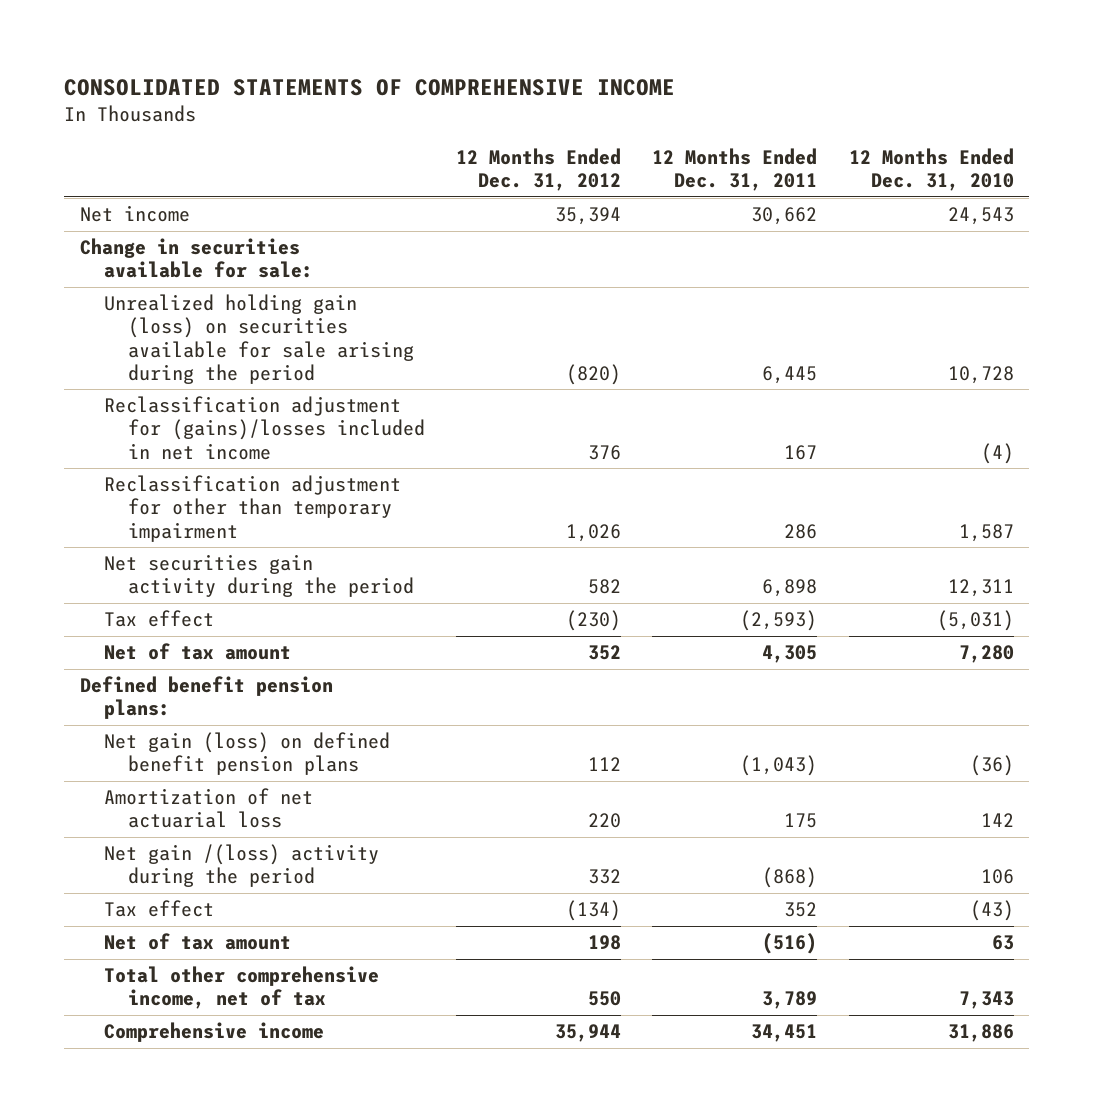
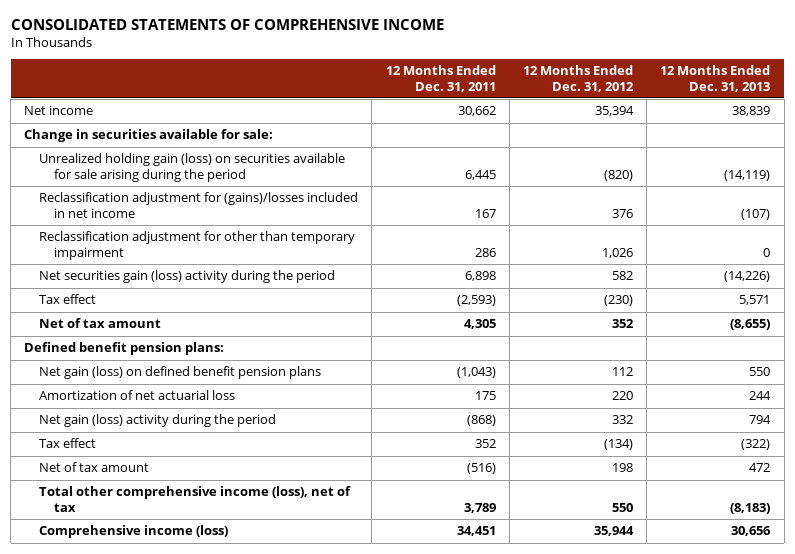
- | 12 Months Ended Dec. 31, 2012 | 12 Months Ended Dec. 31, 2011 | 12 Months Ended Dec. 31, 2010
+ | 12 Months Ended Dec. 31, 2011 | 12 Months Ended Dec. 31, 2012 | 12 Months Ended Dec. 31, 2013
- Net securities gain activity during the period | 582 | 6,898 | 12,311
+ Net securities gain (loss) activity during the period | 6,898 | 582 | (14,226)
- Net gain /(loss) activity during the period | 332 | (868) | 106
+ Net gain (loss) activity during the period | (868) | 332 | 794
- Total other comprehensive income, net of tax | 550 | 3,789 | 7,343
- Comprehensive income | 35,944 | 34,451 | 31,886
+ Total other comprehensive income (loss), net of tax | 3,789 | 550 | (8,183)
+ Comprehensive income (loss) | 34,451 | 35,944 | 30,656

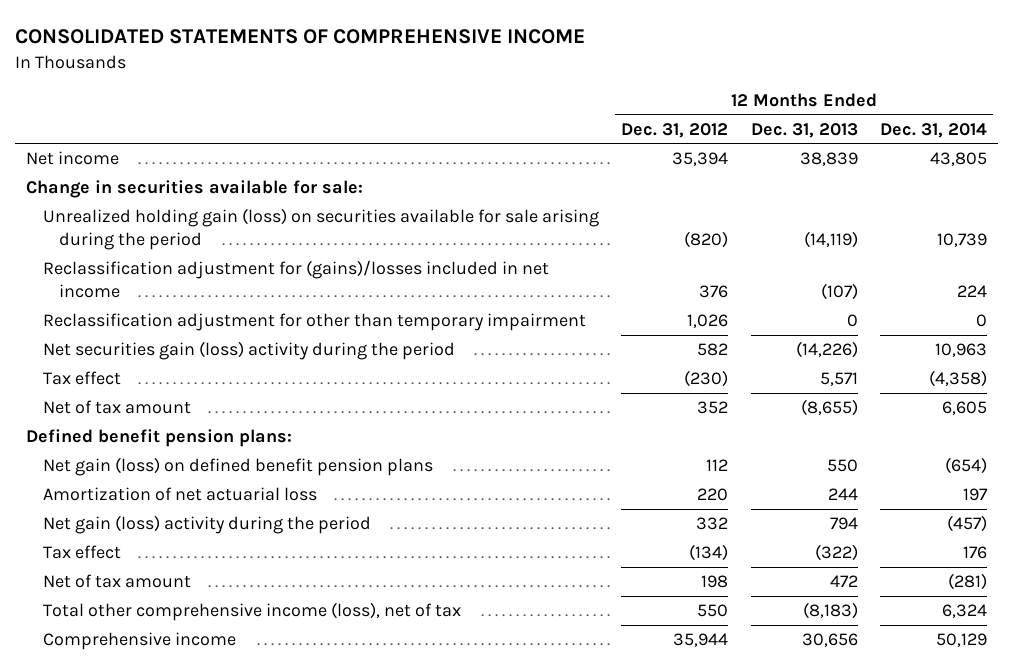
- | 12 Months Ended Dec. 31, 2011 | 12 Months Ended Dec. 31, 2012 | 12 Months Ended Dec. 31, 2013
+ | 12 Months Ended Dec. 31, 2012 | 12 Months Ended Dec. 31, 2013 | 12 Months Ended Dec. 31, 2014
- Comprehensive income (loss) | 34,451 | 35,944 | 30,656
+ Comprehensive income | 35,944 | 30,656 | 50,129

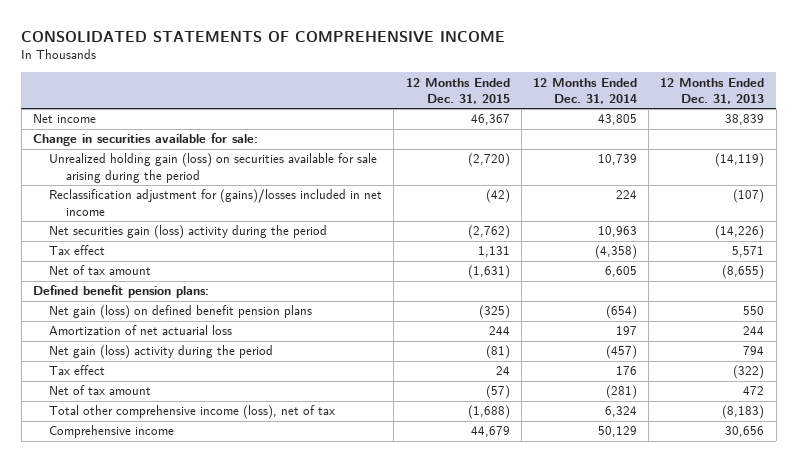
- | 12 Months Ended Dec. 31, 2012 | 12 Months Ended Dec. 31, 2013 | 12 Months Ended Dec. 31, 2014
+ | 12 Months Ended Dec. 31, 2015 | 12 Months Ended Dec. 31, 2014 | 12 Months Ended Dec. 31, 2013
- Reclassification adjustment for other than temporary impairment | 1,026 | 0 | 0

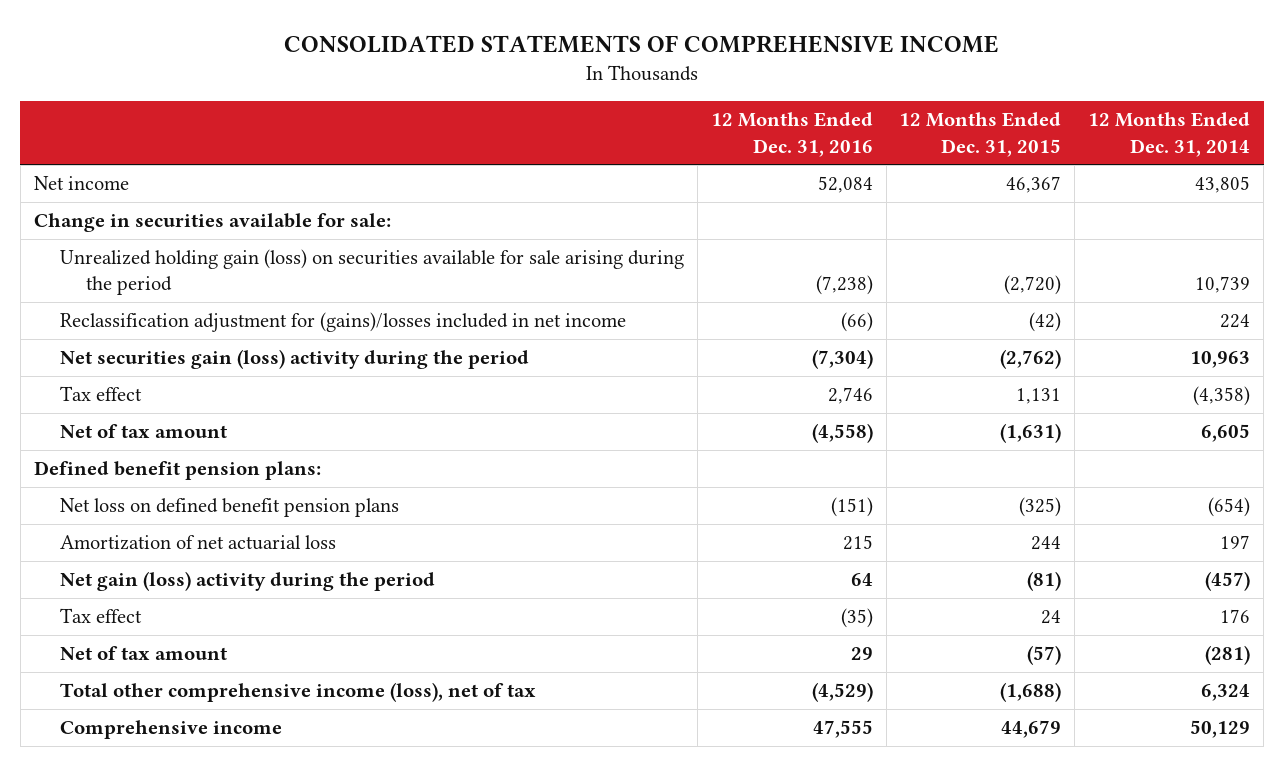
- | 12 Months Ended Dec. 31, 2015 | 12 Months Ended Dec. 31, 2014 | 12 Months Ended Dec. 31, 2013
+ | 12 Months Ended Dec. 31, 2016 | 12 Months Ended Dec. 31, 2015 | 12 Months Ended Dec. 31, 2014
- Net gain (loss) on defined benefit pension plans | (325) | (654) | 550
+ Net loss on defined benefit pension plans | (151) | (325) | (654)

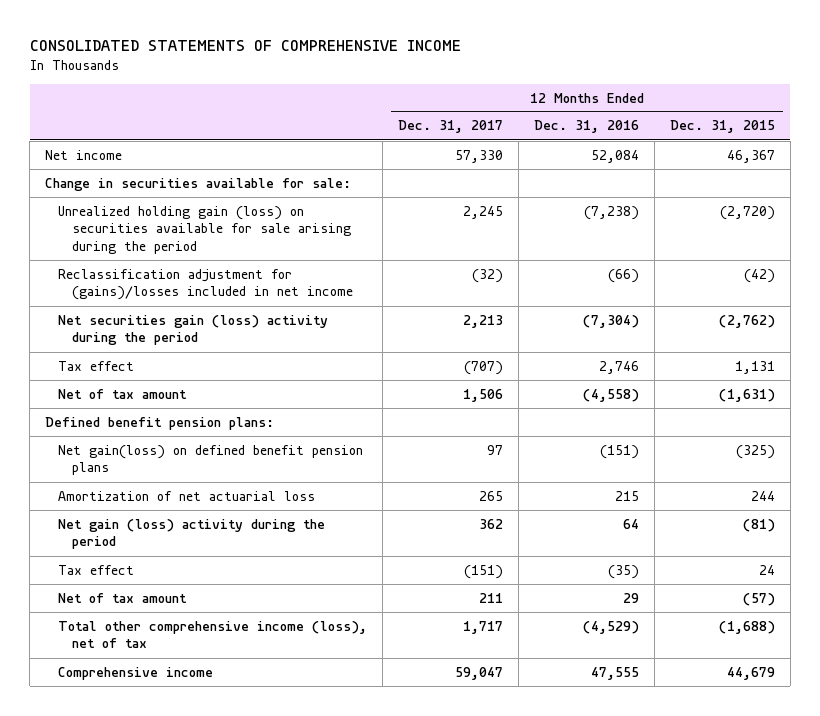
- | 12 Months Ended Dec. 31, 2016 | 12 Months Ended Dec. 31, 2015 | 12 Months Ended Dec. 31, 2014
+ | 12 Months Ended Dec. 31, 2017 | 12 Months Ended Dec. 31, 2016 | 12 Months Ended Dec. 31, 2015
- Net loss on defined benefit pension plans | (151) | (325) | (654)
+ Net gain(loss) on defined benefit pension plans | 97 | (151) | (325)

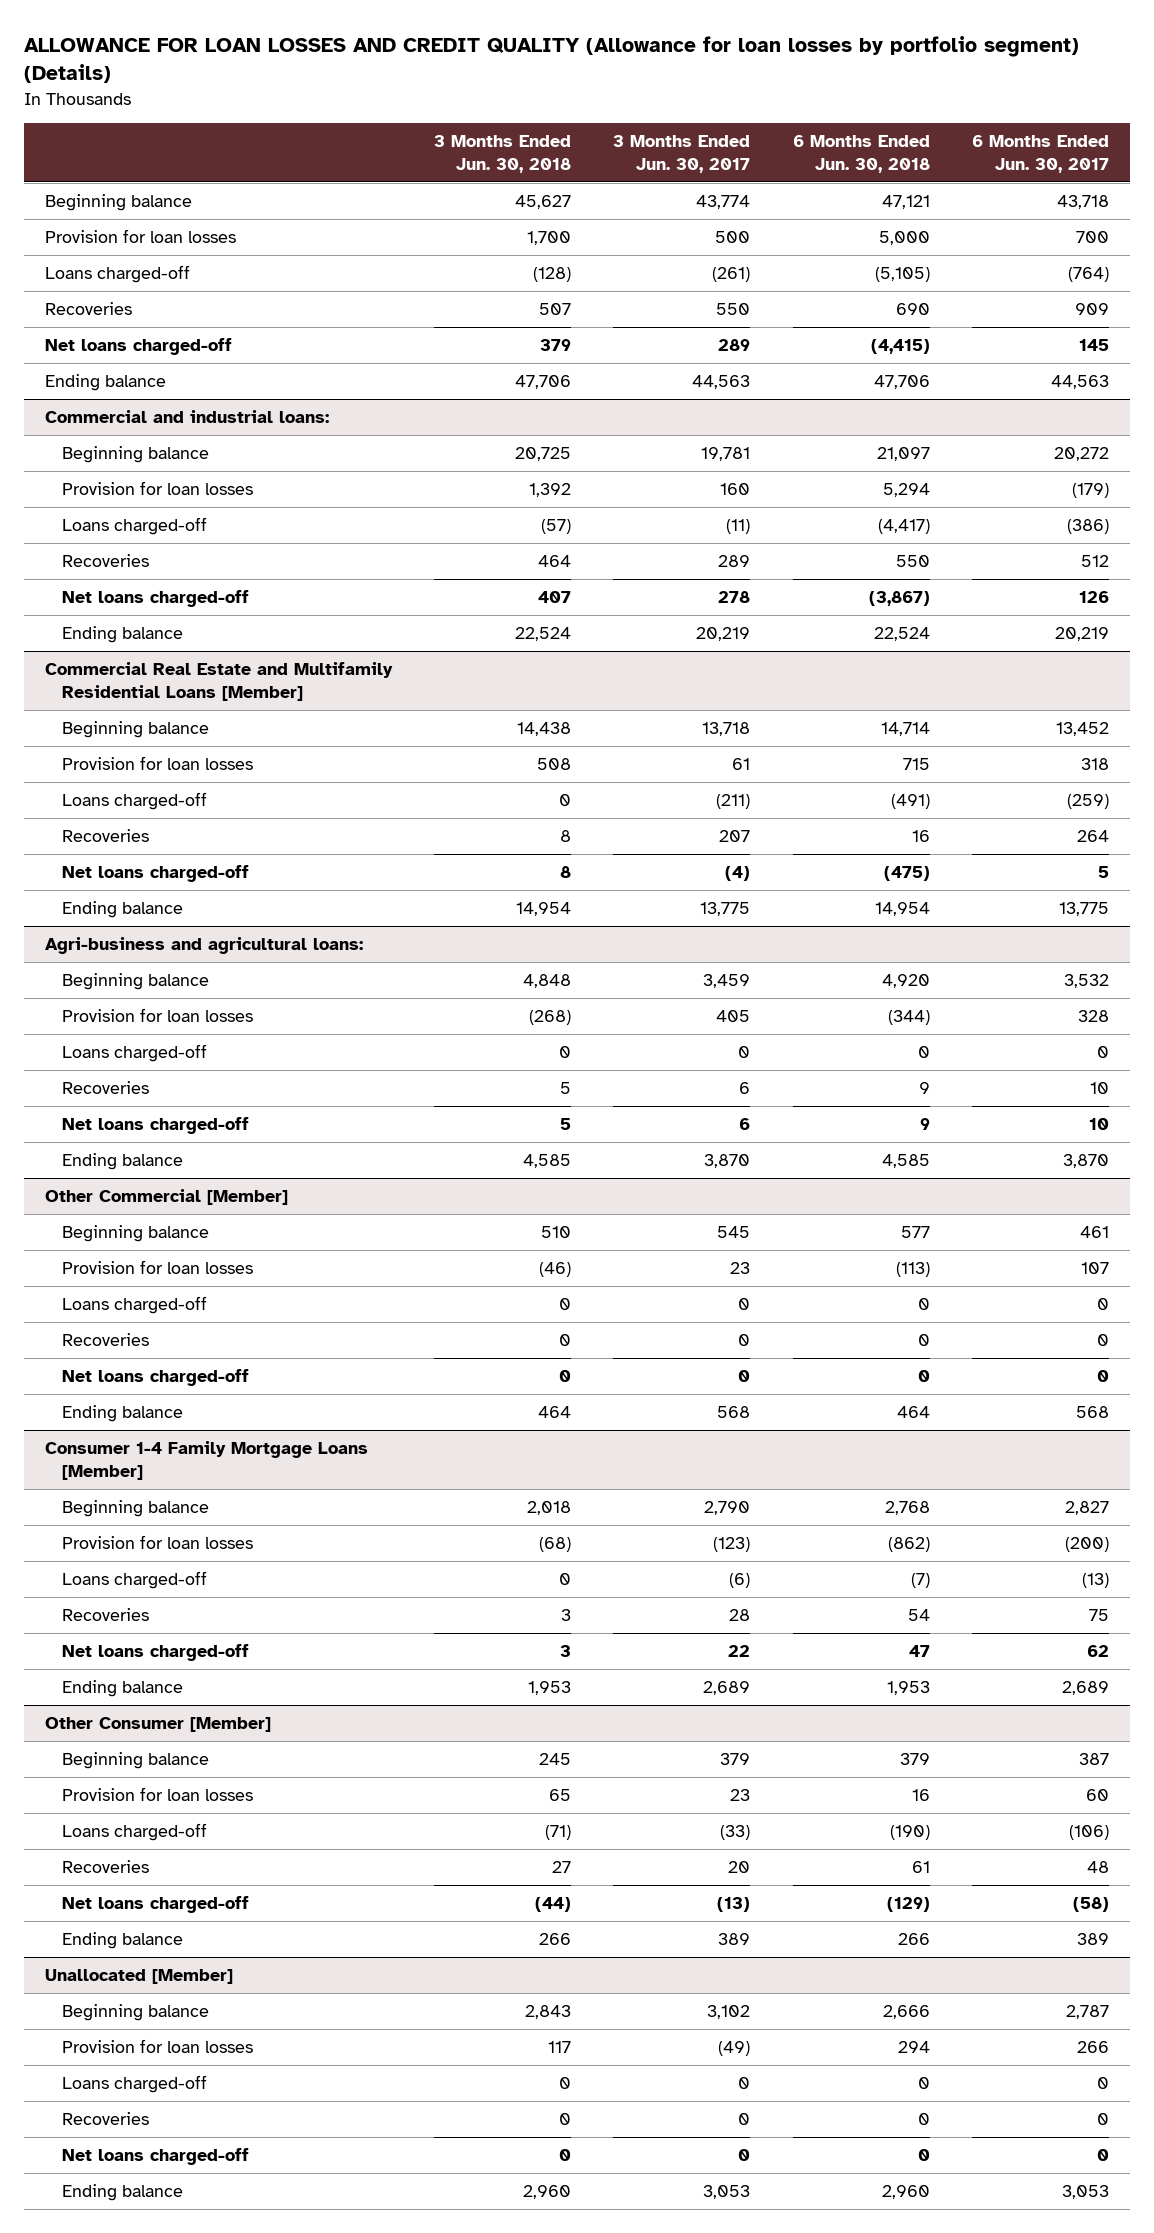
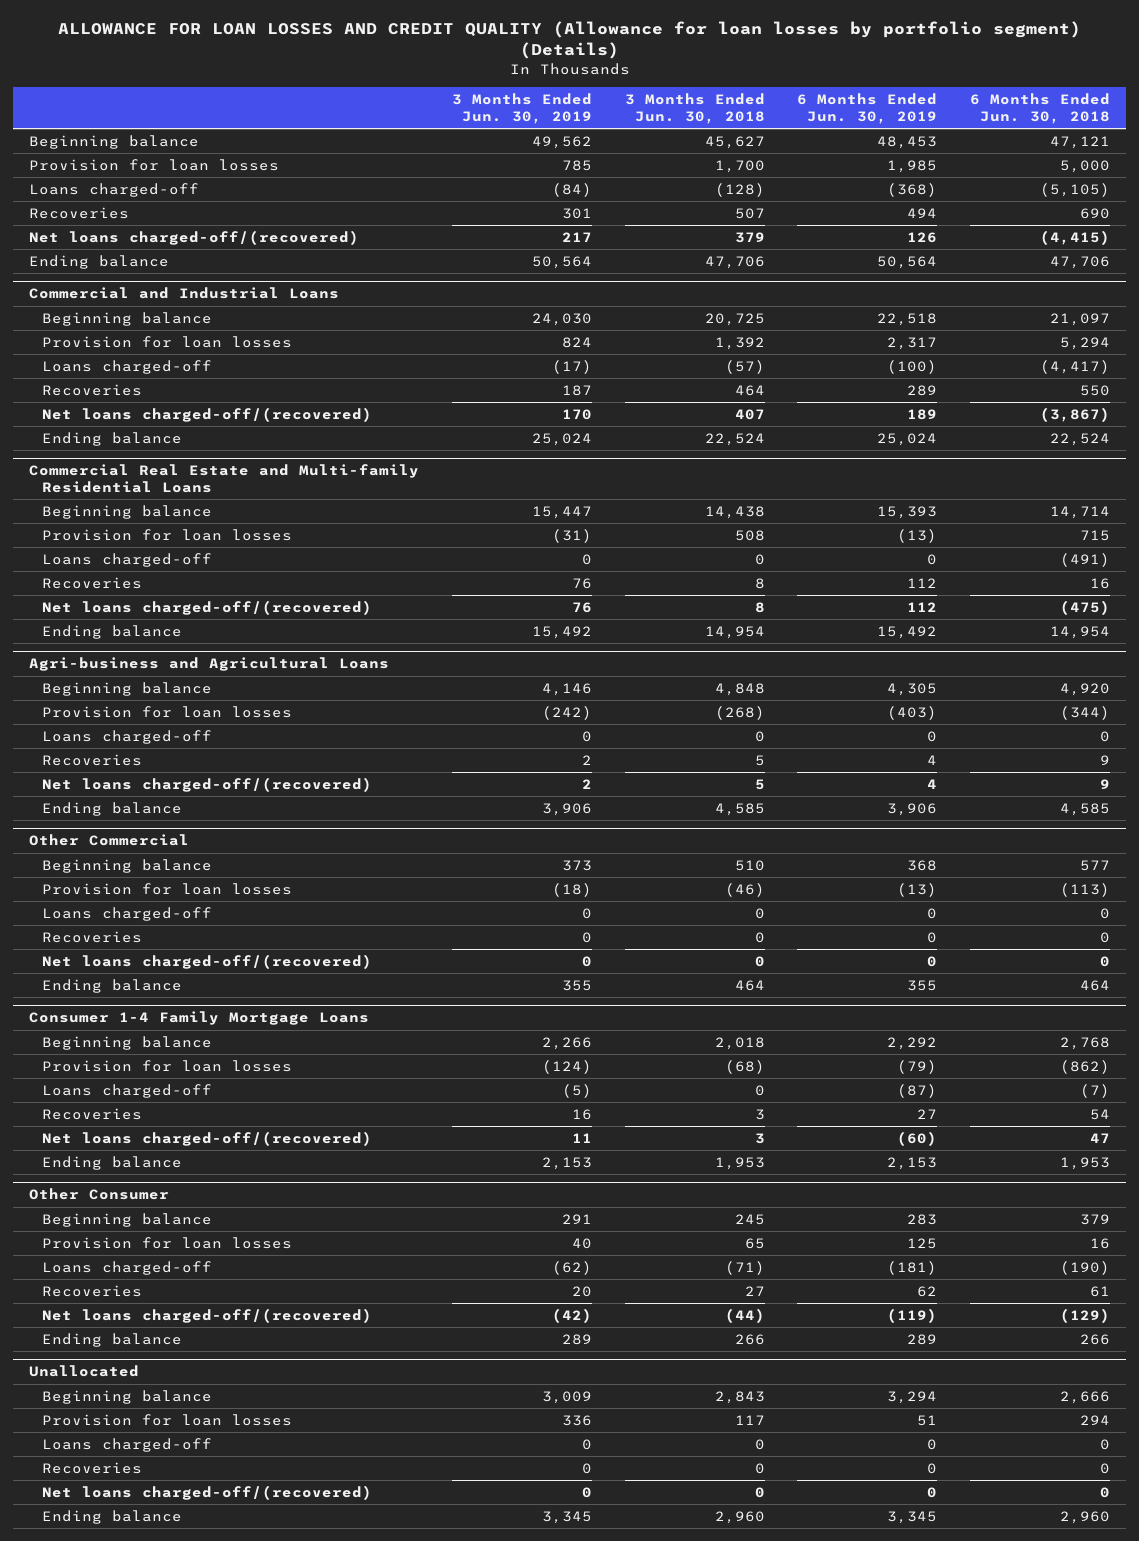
- | 3 Months Ended Jun. 30, 2018 | 3 Months Ended Jun. 30, 2017 | 6 Months Ended Jun. 30, 2018 | 6 Months Ended Jun. 30, 2017
+ | 3 Months Ended Jun. 30, 2019 | 3 Months Ended Jun. 30, 2018 | 6 Months Ended Jun. 30, 2019 | 6 Months Ended Jun. 30, 2018
- Net loans charged-off | 379 | 289 | (4,415) | 145
+ Net loans charged-off/(recovered) | 217 | 379 | 126 | (4,415)
- Commercial and industrial loans:
+ Commercial and Industrial Loans
- Net loans charged-off | 407 | 278 | (3,867) | 126
+ Net loans charged-off/(recovered) | 170 | 407 | 189 | (3,867)
- Commercial Real Estate and Multifamily Residential Loans [Member]
+ Commercial Real Estate and Multi-family Residential Loans
- Net loans charged-off | 8 | (4) | (475) | 5
+ Net loans charged-off/(recovered) | 76 | 8 | 112 | (475)
- Agri-business and agricultural loans:
+ Agri-business and Agricultural Loans
- Net loans charged-off | 5 | 6 | 9 | 10
+ Net loans charged-off/(recovered) | 2 | 5 | 4 | 9
- Other Commercial [Member]
+ Other Commercial
- Net loans charged-off | 0 | 0 | 0 | 0
+ Net loans charged-off/(recovered) | 0 | 0 | 0 | 0
- Consumer 1-4 Family Mortgage Loans [Member]
+ Consumer 1-4 Family Mortgage Loans
- Net loans charged-off | 3 | 22 | 47 | 62
+ Net loans charged-off/(recovered) | 11 | 3 | (60) | 47
- Other Consumer [Member]
+ Other Consumer
- Net loans charged-off | (44) | (13) | (129) | (58)
+ Net loans charged-off/(recovered) | (42) | (44) | (119) | (129)
- Unallocated [Member]
+ Unallocated
- Net loans charged-off | 0 | 0 | 0 | 0
+ Net loans charged-off/(recovered) | 0 | 0 | 0 | 0

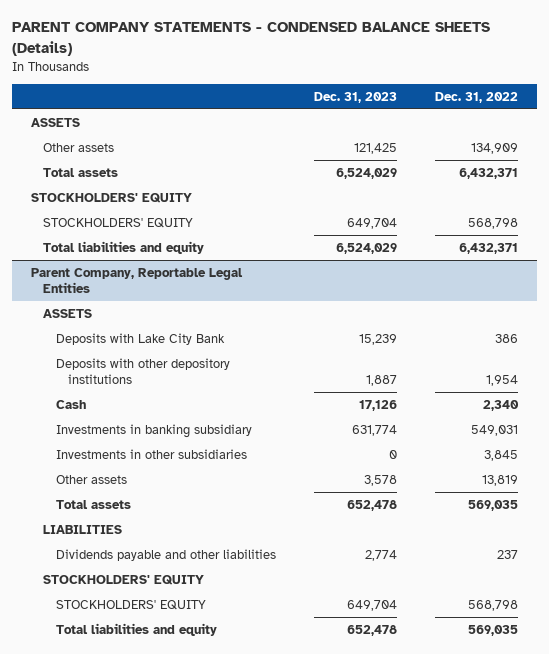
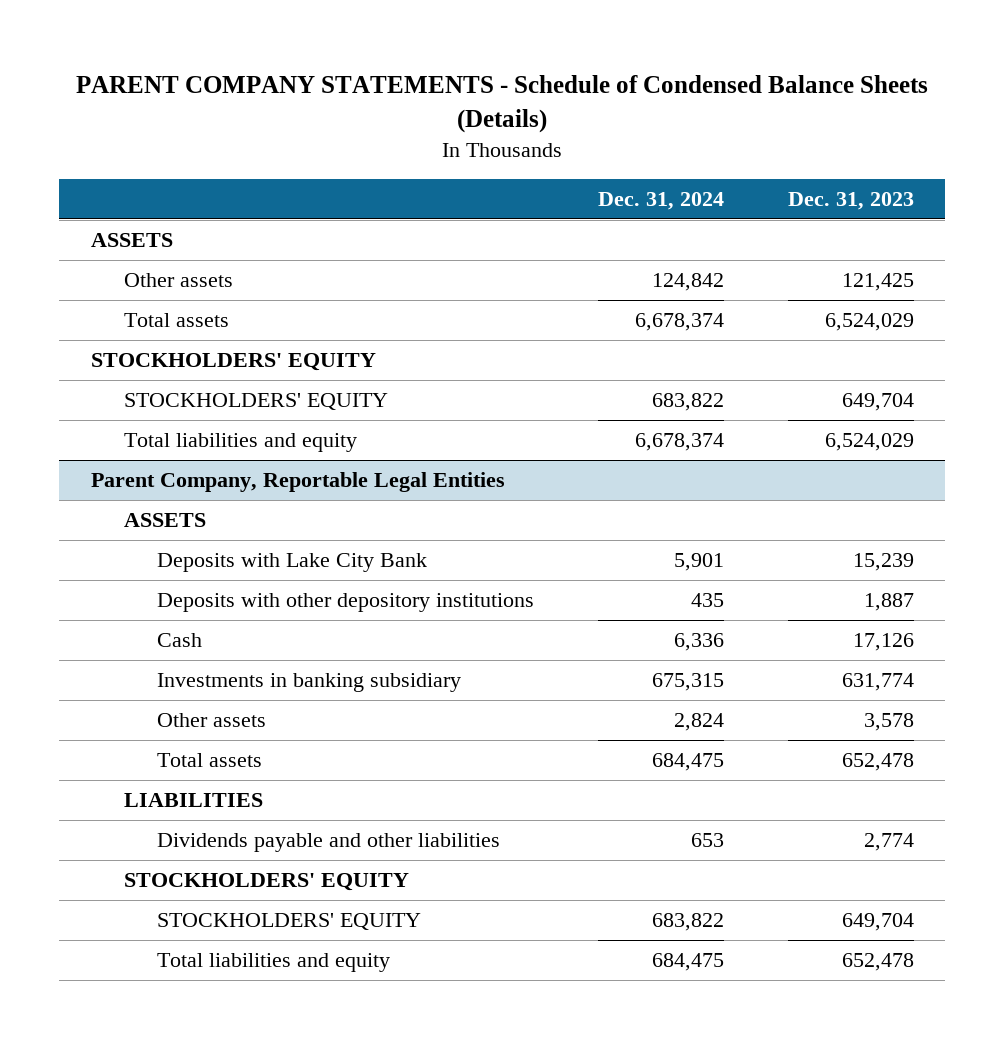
- PARENT COMPANY STATEMENTS - CONDENSED BALANCE SHEETS (Details)
+ PARENT COMPANY STATEMENTS - Schedule of Condensed Balance Sheets (Details)
- | Dec. 31, 2023 | Dec. 31, 2022
+ | Dec. 31, 2024 | Dec. 31, 2023
@ Parent Company, Reportable Legal Entities
- Investments in other subsidiaries | 0 | 3,845

